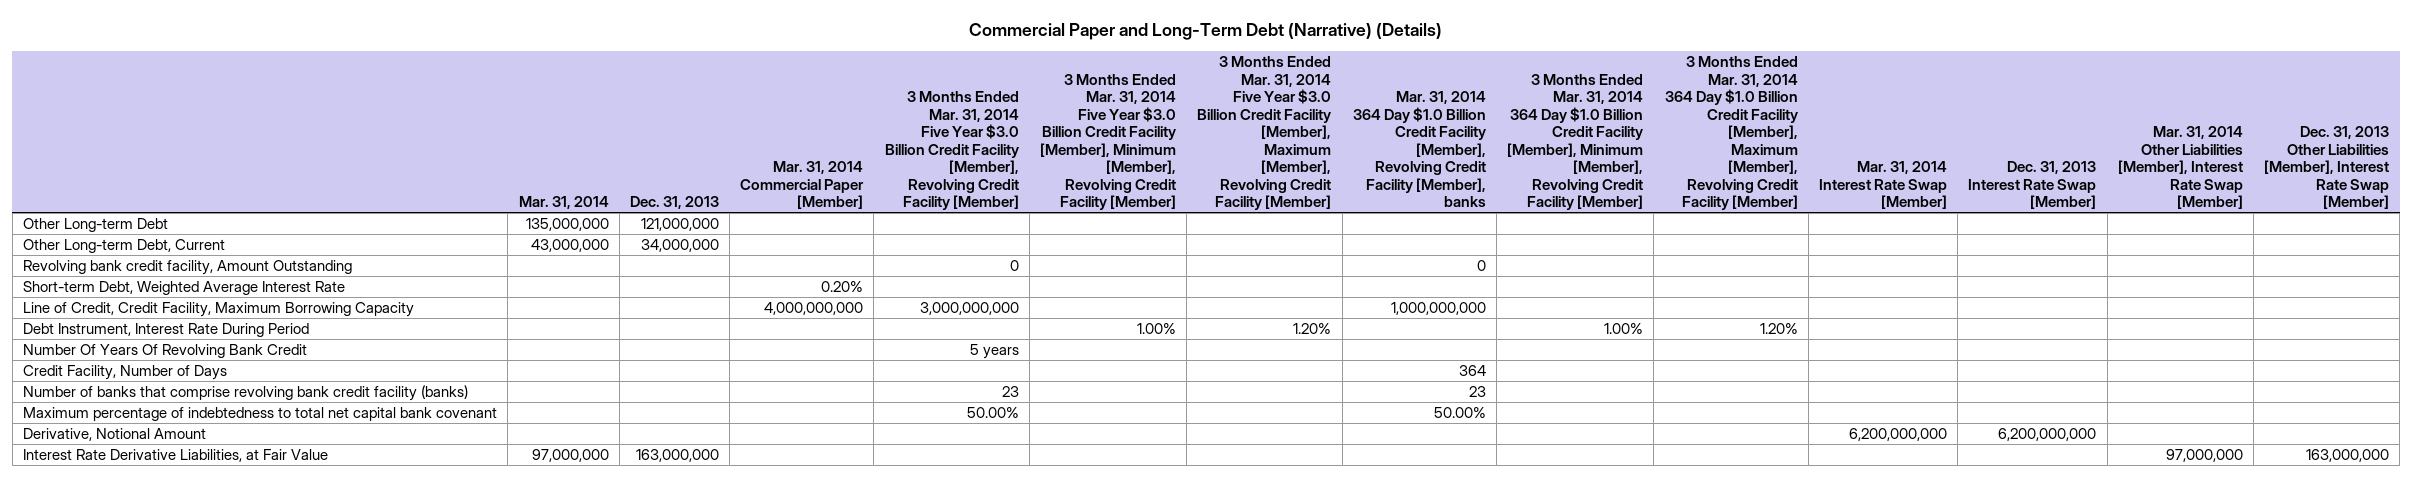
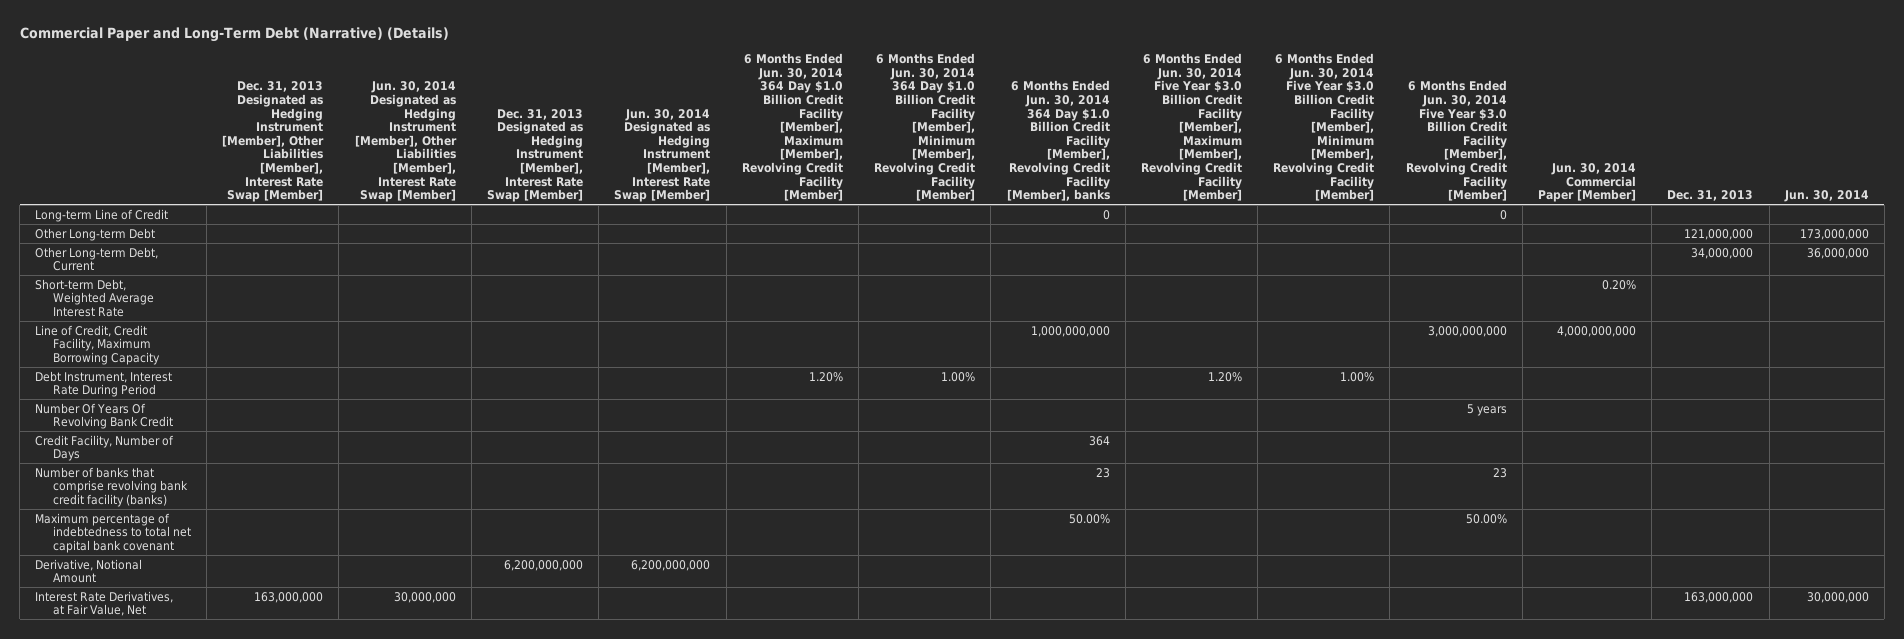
- | Mar. 31, 2014 | Dec. 31, 2013 | Mar. 31, 2014 Commercial Paper [Member] | 3 Months Ended Mar. 31, 2014 Five Year $3.0 Billion Credit Facility [Member], Revolving Credit Facility [Member] | 3 Months Ended Mar. 31, 2014 Five Year $3.0 Billion Credit Facility [Member], Minimum [Member], Revolving Credit Facility [Member] | 3 Months Ended Mar. 31, 2014 Five Year $3.0 Billion Credit Facility [Member], Maximum [Member], Revolving Credit Facility [Member] | Mar. 31, 2014 364 Day $1.0 Billion Credit Facility [Member], Revolving Credit Facility [Member], banks | 3 Months Ended Mar. 31, 2014 364 Day $1.0 Billion Credit Facility [Member], Minimum [Member], Revolving Credit Facility [Member] | 3 Months Ended Mar. 31, 2014 364 Day $1.0 Billion Credit Facility [Member], Maximum [Member], Revolving Credit Facility [Member] | Mar. 31, 2014 Interest Rate Swap [Member] | Dec. 31, 2013 Interest Rate Swap [Member] | Mar. 31, 2014 Other Liabilities [Member], Interest Rate Swap [Member] | Dec. 31, 2013 Other Liabilities [Member], Interest Rate Swap [Member]
+ | Dec. 31, 2013 Designated as Hedging Instrument [Member], Other Liabilities [Member], Interest Rate Swap [Member] | Jun. 30, 2014 Designated as Hedging Instrument [Member], Other Liabilities [Member], Interest Rate Swap [Member] | Dec. 31, 2013 Designated as Hedging Instrument [Member], Interest Rate Swap [Member] | Jun. 30, 2014 Designated as Hedging Instrument [Member], Interest Rate Swap [Member] | 6 Months Ended Jun. 30, 2014 364 Day $1.0 Billion Credit Facility [Member], Maximum [Member], Revolving Credit Facility [Member] | 6 Months Ended Jun. 30, 2014 364 Day $1.0 Billion Credit Facility [Member], Minimum [Member], Revolving Credit Facility [Member] | 6 Months Ended Jun. 30, 2014 364 Day $1.0 Billion Credit Facility [Member], Revolving Credit Facility [Member], banks | 6 Months Ended Jun. 30, 2014 Five Year $3.0 Billion Credit Facility [Member], Maximum [Member], Revolving Credit Facility [Member] | 6 Months Ended Jun. 30, 2014 Five Year $3.0 Billion Credit Facility [Member], Minimum [Member], Revolving Credit Facility [Member] | 6 Months Ended Jun. 30, 2014 Five Year $3.0 Billion Credit Facility [Member], Revolving Credit Facility [Member] | Jun. 30, 2014 Commercial Paper [Member] | Dec. 31, 2013 | Jun. 30, 2014
+ Long-term Line of Credit | | | | | | | 0 | | | 0 | | |
- Revolving bank credit facility, Amount Outstanding | | | | 0 | | | 0 | | | | | |
- Interest Rate Derivative Liabilities, at Fair Value | 97,000,000 | 163,000,000 | | | | | | | | | | 97,000,000 | 163,000,000
+ Interest Rate Derivatives, at Fair Value, Net | 163,000,000 | 30,000,000 | | | | | | | | | | 163,000,000 | 30,000,000

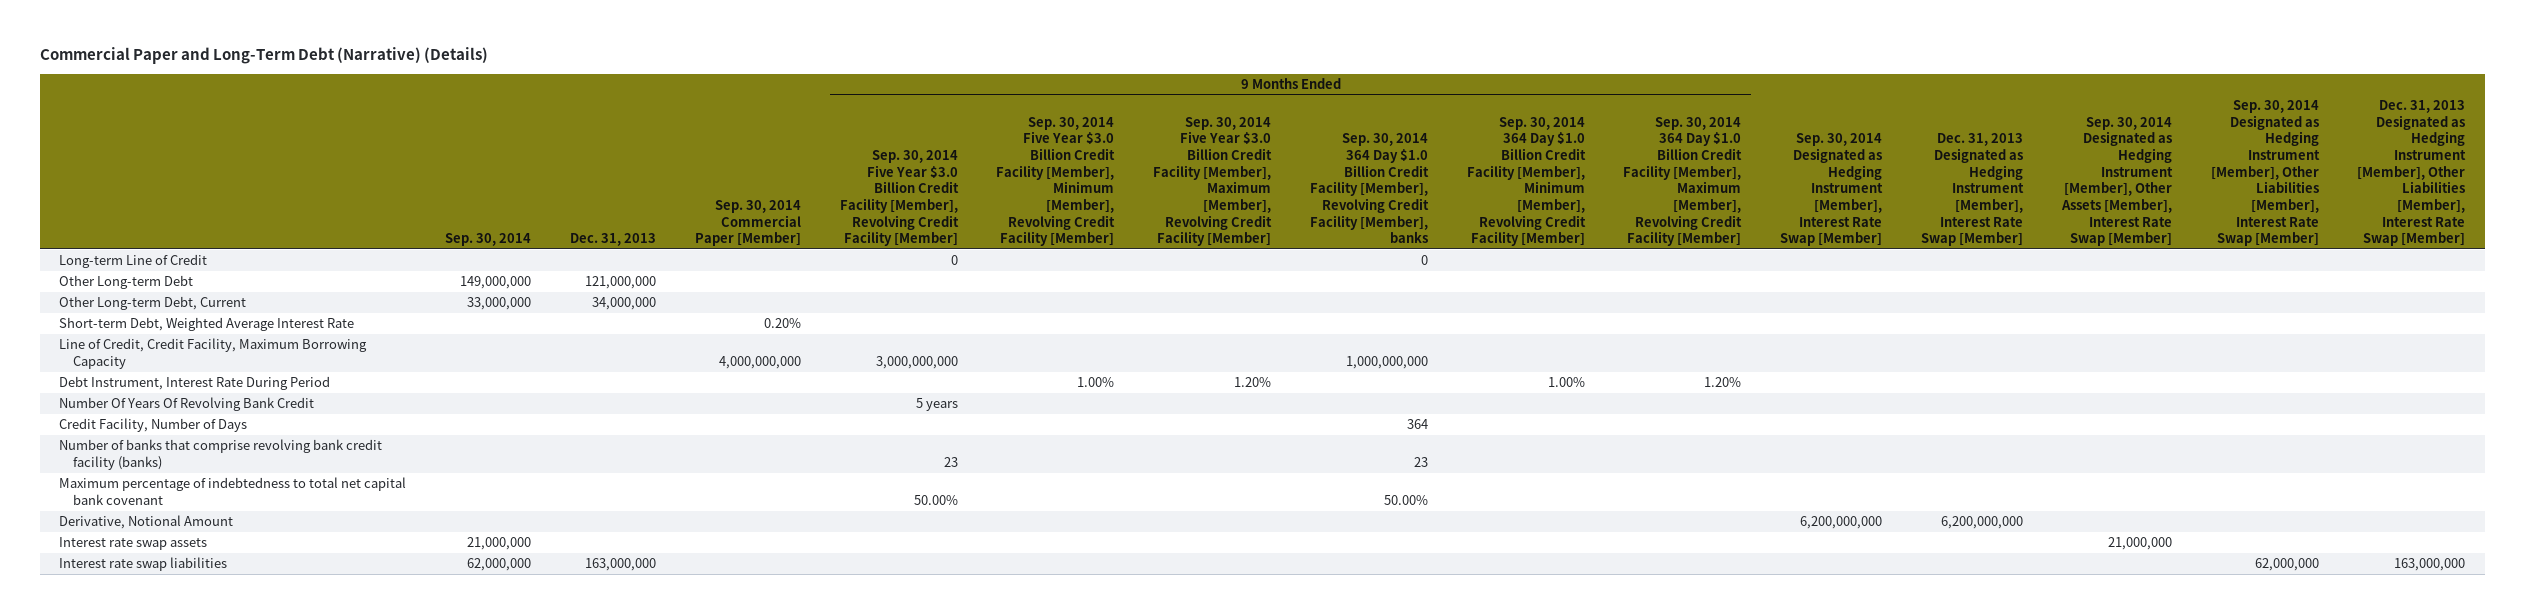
- | Dec. 31, 2013 Designated as Hedging Instrument [Member], Other Liabilities [Member], Interest Rate Swap [Member] | Jun. 30, 2014 Designated as Hedging Instrument [Member], Other Liabilities [Member], Interest Rate Swap [Member] | Dec. 31, 2013 Designated as Hedging Instrument [Member], Interest Rate Swap [Member] | Jun. 30, 2014 Designated as Hedging Instrument [Member], Interest Rate Swap [Member] | 6 Months Ended Jun. 30, 2014 364 Day $1.0 Billion Credit Facility [Member], Maximum [Member], Revolving Credit Facility [Member] | 6 Months Ended Jun. 30, 2014 364 Day $1.0 Billion Credit Facility [Member], Minimum [Member], Revolving Credit Facility [Member] | 6 Months Ended Jun. 30, 2014 364 Day $1.0 Billion Credit Facility [Member], Revolving Credit Facility [Member], banks | 6 Months Ended Jun. 30, 2014 Five Year $3.0 Billion Credit Facility [Member], Maximum [Member], Revolving Credit Facility [Member] | 6 Months Ended Jun. 30, 2014 Five Year $3.0 Billion Credit Facility [Member], Minimum [Member], Revolving Credit Facility [Member] | 6 Months Ended Jun. 30, 2014 Five Year $3.0 Billion Credit Facility [Member], Revolving Credit Facility [Member] | Jun. 30, 2014 Commercial Paper [Member] | Dec. 31, 2013 | Jun. 30, 2014
+ | Sep. 30, 2014 | Dec. 31, 2013 | Sep. 30, 2014 Commercial Paper [Member] | 9 Months Ended Sep. 30, 2014 Five Year $3.0 Billion Credit Facility [Member], Revolving Credit Facility [Member] | 9 Months Ended Sep. 30, 2014 Five Year $3.0 Billion Credit Facility [Member], Minimum [Member], Revolving Credit Facility [Member] | 9 Months Ended Sep. 30, 2014 Five Year $3.0 Billion Credit Facility [Member], Maximum [Member], Revolving Credit Facility [Member] | 9 Months Ended Sep. 30, 2014 364 Day $1.0 Billion Credit Facility [Member], Revolving Credit Facility [Member], banks | 9 Months Ended Sep. 30, 2014 364 Day $1.0 Billion Credit Facility [Member], Minimum [Member], Revolving Credit Facility [Member] | 9 Months Ended Sep. 30, 2014 364 Day $1.0 Billion Credit Facility [Member], Maximum [Member], Revolving Credit Facility [Member] | Sep. 30, 2014 Designated as Hedging Instrument [Member], Interest Rate Swap [Member] | Dec. 31, 2013 Designated as Hedging Instrument [Member], Interest Rate Swap [Member] | Sep. 30, 2014 Designated as Hedging Instrument [Member], Other Assets [Member], Interest Rate Swap [Member] | Sep. 30, 2014 Designated as Hedging Instrument [Member], Other Liabilities [Member], Interest Rate Swap [Member] | Dec. 31, 2013 Designated as Hedging Instrument [Member], Other Liabilities [Member], Interest Rate Swap [Member]
- Interest Rate Derivatives, at Fair Value, Net | 163,000,000 | 30,000,000 | | | | | | | | | | 163,000,000 | 30,000,000
+ Interest rate swap assets | 21,000,000 | | | | | | | | | | | 21,000,000 | |
+ Interest rate swap liabilities | 62,000,000 | 163,000,000 | | | | | | | | | | | 62,000,000 | 163,000,000

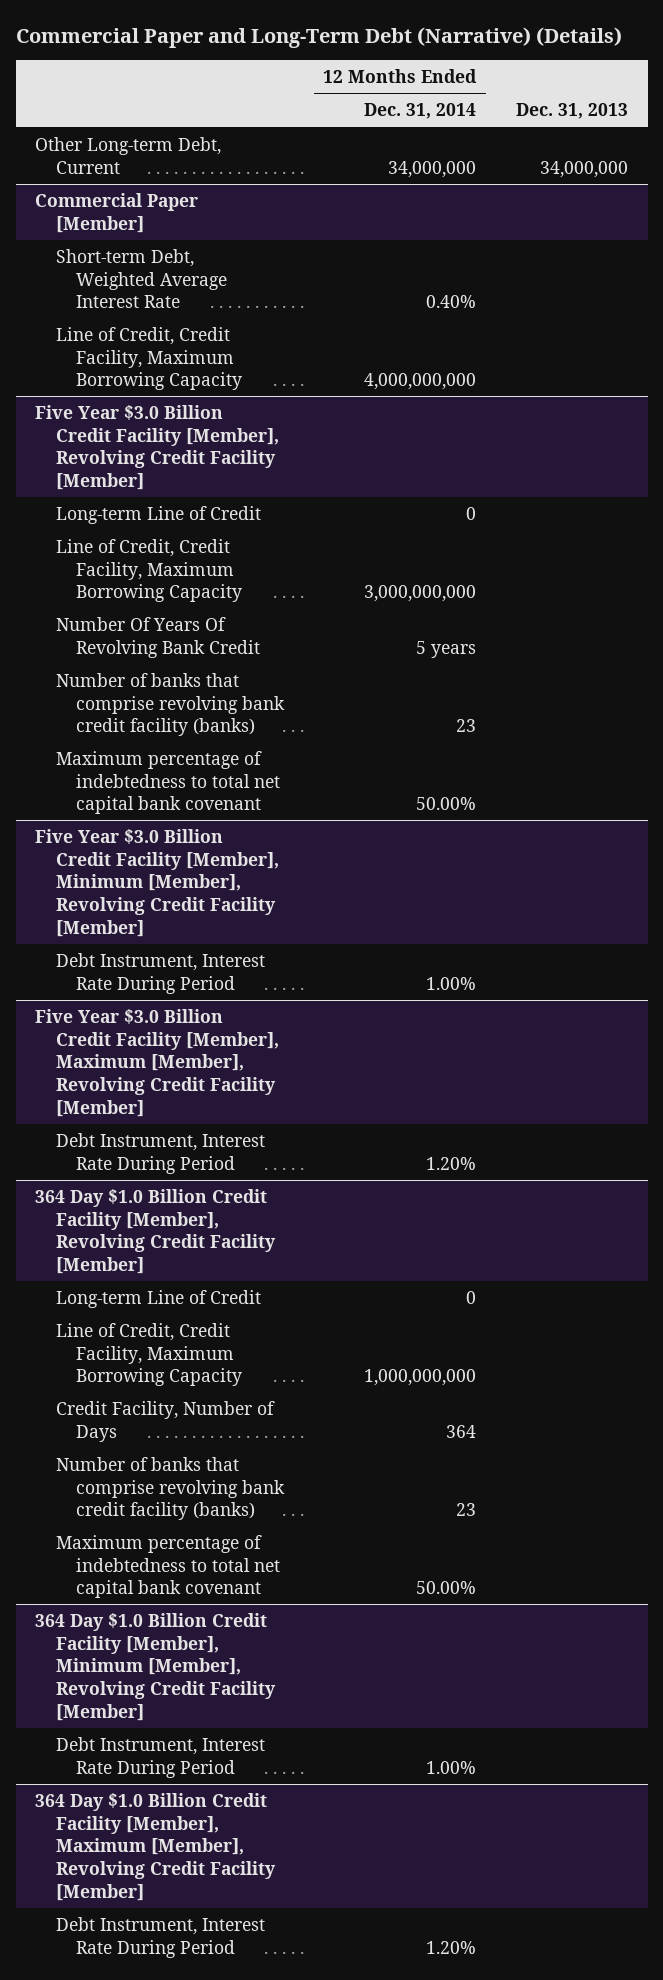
- | Sep. 30, 2014 | Dec. 31, 2013 | Sep. 30, 2014 Commercial Paper [Member] | 9 Months Ended Sep. 30, 2014 Five Year $3.0 Billion Credit Facility [Member], Revolving Credit Facility [Member] | 9 Months Ended Sep. 30, 2014 Five Year $3.0 Billion Credit Facility [Member], Minimum [Member], Revolving Credit Facility [Member] | 9 Months Ended Sep. 30, 2014 Five Year $3.0 Billion Credit Facility [Member], Maximum [Member], Revolving Credit Facility [Member] | 9 Months Ended Sep. 30, 2014 364 Day $1.0 Billion Credit Facility [Member], Revolving Credit Facility [Member], banks | 9 Months Ended Sep. 30, 2014 364 Day $1.0 Billion Credit Facility [Member], Minimum [Member], Revolving Credit Facility [Member] | 9 Months Ended Sep. 30, 2014 364 Day $1.0 Billion Credit Facility [Member], Maximum [Member], Revolving Credit Facility [Member] | Sep. 30, 2014 Designated as Hedging Instrument [Member], Interest Rate Swap [Member] | Dec. 31, 2013 Designated as Hedging Instrument [Member], Interest Rate Swap [Member] | Sep. 30, 2014 Designated as Hedging Instrument [Member], Other Assets [Member], Interest Rate Swap [Member] | Sep. 30, 2014 Designated as Hedging Instrument [Member], Other Liabilities [Member], Interest Rate Swap [Member] | Dec. 31, 2013 Designated as Hedging Instrument [Member], Other Liabilities [Member], Interest Rate Swap [Member]
+ | 12 Months Ended Dec. 31, 2014 | Dec. 31, 2013
- Long-term Line of Credit | | | | 0 | | | 0 | | | | | | |
- Other Long-term Debt | 149,000,000 | 121,000,000 | | | | | | | | | | | |
- Short-term Debt, Weighted Average Interest Rate | | | 0.20% | | | | | | | | | | |
- Line of Credit, Credit Facility, Maximum Borrowing Capacity | | | 4,000,000,000 | 3,000,000,000 | | | 1,000,000,000 | | | | | | |
- Debt Instrument, Interest Rate During Period | | | | | 1.00% | 1.20% | | 1.00% | 1.20% | | | | |
- Number Of Years Of Revolving Bank Credit | | | | 5 years | | | | | | | | | |
- Credit Facility, Number of Days | | | | | | | 364 | | | | | | |
- Number of banks that comprise revolving bank credit facility (banks) | | | | 23 | | | 23 | | | | | | |
- Maximum percentage of indebtedness to total net capital bank covenant | | | | 50.00% | | | 50.00% | | | | | | |
- Derivative, Notional Amount | | | | | | | | | | 6,200,000,000 | 6,200,000,000 | | |
- Interest rate swap assets | 21,000,000 | | | | | | | | | | | 21,000,000 | |
- Interest rate swap liabilities | 62,000,000 | 163,000,000 | | | | | | | | | | | 62,000,000 | 163,000,000
+ Commercial Paper [Member]
+ Short-term Debt, Weighted Average Interest Rate | 0.40% |
+ Line of Credit, Credit Facility, Maximum Borrowing Capacity | 4,000,000,000 |
+ Five Year $3.0 Billion Credit Facility [Member], Revolving Credit Facility [Member]
+ Long-term Line of Credit | 0 |
+ Line of Credit, Credit Facility, Maximum Borrowing Capacity | 3,000,000,000 |
+ Number Of Years Of Revolving Bank Credit | 5 years |
+ Number of banks that comprise revolving bank credit facility (banks) | 23 |
+ Maximum percentage of indebtedness to total net capital bank covenant | 50.00% |
+ Five Year $3.0 Billion Credit Facility [Member], Minimum [Member], Revolving Credit Facility [Member]
+ Debt Instrument, Interest Rate During Period | 1.00% |
+ Five Year $3.0 Billion Credit Facility [Member], Maximum [Member], Revolving Credit Facility [Member]
+ Debt Instrument, Interest Rate During Period | 1.20% |
+ 364 Day $1.0 Billion Credit Facility [Member], Revolving Credit Facility [Member]
+ Long-term Line of Credit | 0 |
+ Line of Credit, Credit Facility, Maximum Borrowing Capacity | 1,000,000,000 |
+ Credit Facility, Number of Days | 364 |
+ Number of banks that comprise revolving bank credit facility (banks) | 23 |
+ Maximum percentage of indebtedness to total net capital bank covenant | 50.00% |
+ 364 Day $1.0 Billion Credit Facility [Member], Minimum [Member], Revolving Credit Facility [Member]
+ Debt Instrument, Interest Rate During Period | 1.00% |
+ 364 Day $1.0 Billion Credit Facility [Member], Maximum [Member], Revolving Credit Facility [Member]
+ Debt Instrument, Interest Rate During Period | 1.20% |

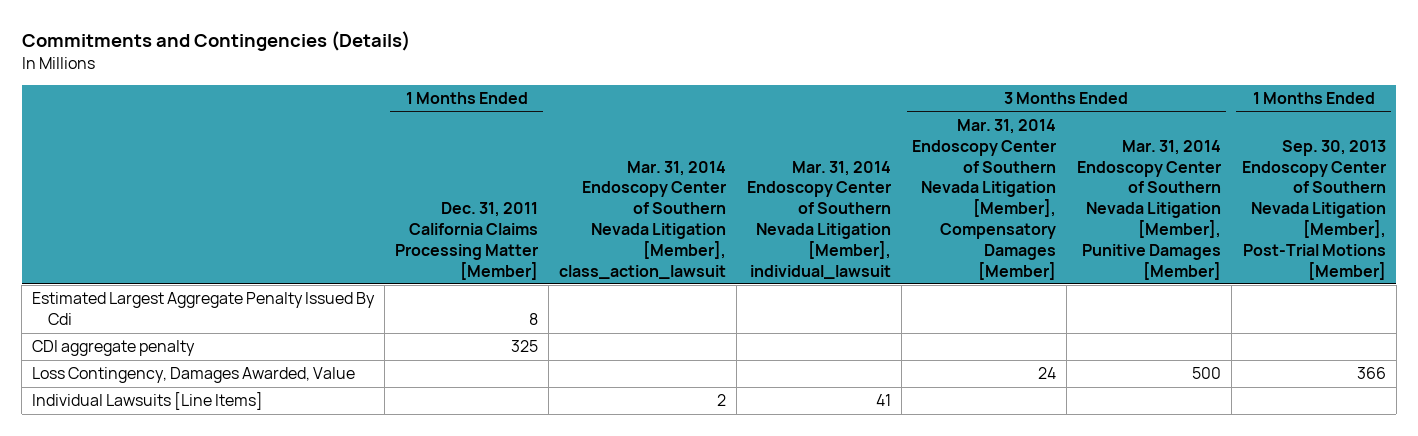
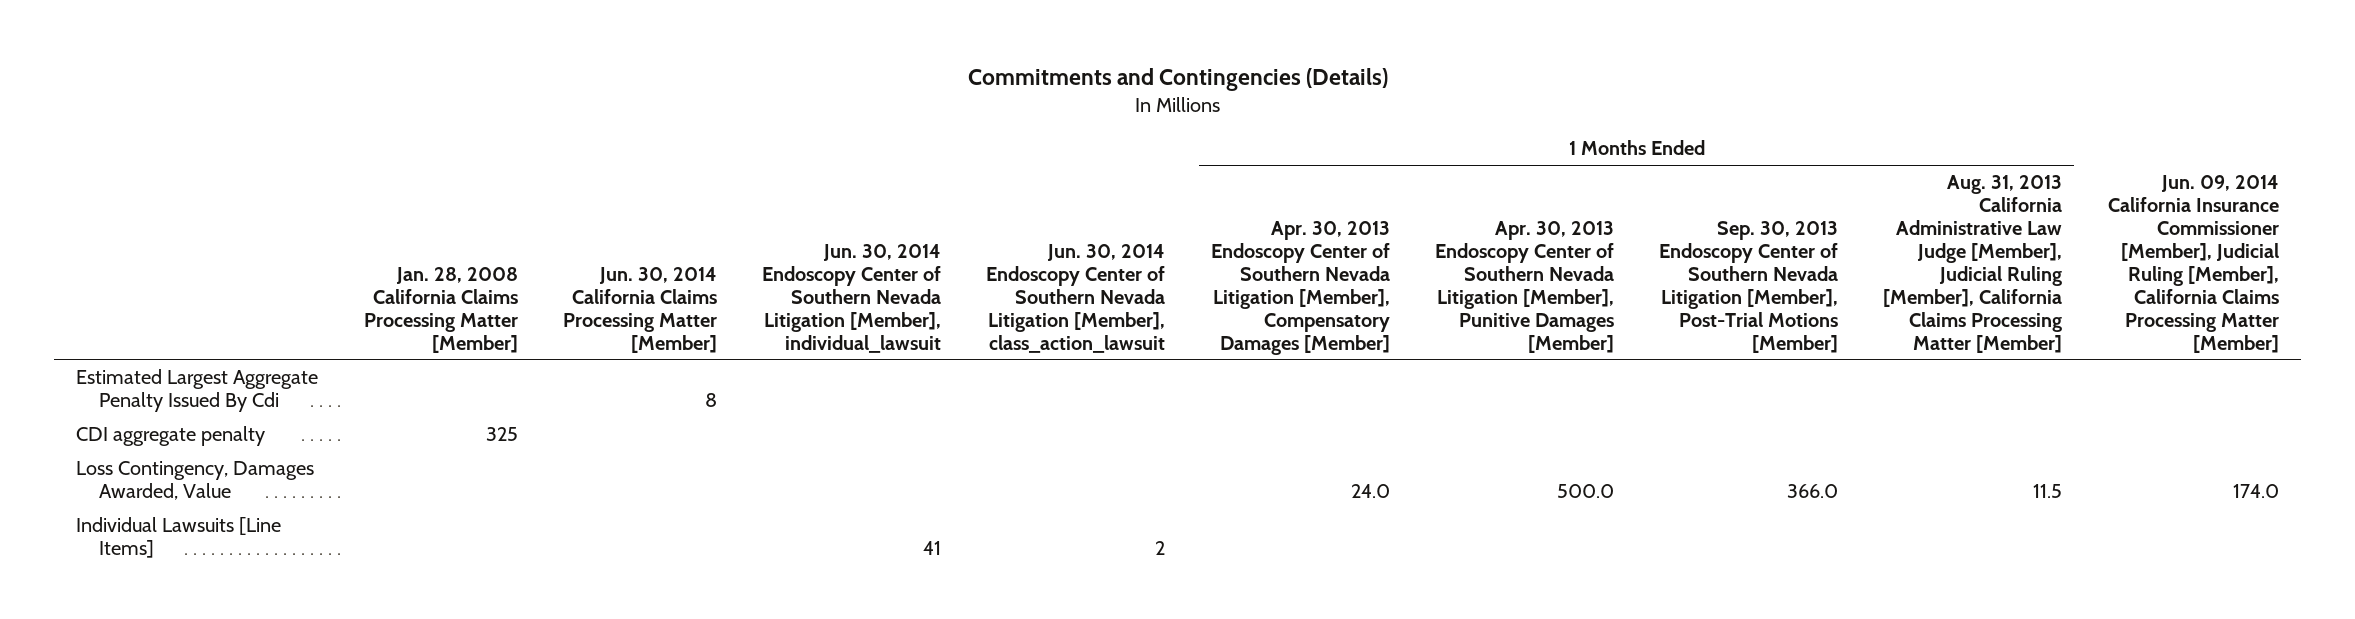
- | 1 Months Ended Dec. 31, 2011 California Claims Processing Matter [Member] | Mar. 31, 2014 Endoscopy Center of Southern Nevada Litigation [Member], class_action_lawsuit | Mar. 31, 2014 Endoscopy Center of Southern Nevada Litigation [Member], individual_lawsuit | 3 Months Ended Mar. 31, 2014 Endoscopy Center of Southern Nevada Litigation [Member], Compensatory Damages [Member] | 3 Months Ended Mar. 31, 2014 Endoscopy Center of Southern Nevada Litigation [Member], Punitive Damages [Member] | 1 Months Ended Sep. 30, 2013 Endoscopy Center of Southern Nevada Litigation [Member], Post-Trial Motions [Member]
+ | Jan. 28, 2008 California Claims Processing Matter [Member] | Jun. 30, 2014 California Claims Processing Matter [Member] | Jun. 30, 2014 Endoscopy Center of Southern Nevada Litigation [Member], individual_lawsuit | Jun. 30, 2014 Endoscopy Center of Southern Nevada Litigation [Member], class_action_lawsuit | 1 Months Ended Apr. 30, 2013 Endoscopy Center of Southern Nevada Litigation [Member], Compensatory Damages [Member] | 1 Months Ended Apr. 30, 2013 Endoscopy Center of Southern Nevada Litigation [Member], Punitive Damages [Member] | 1 Months Ended Sep. 30, 2013 Endoscopy Center of Southern Nevada Litigation [Member], Post-Trial Motions [Member] | 1 Months Ended Aug. 31, 2013 California Administrative Law Judge [Member], Judicial Ruling [Member], California Claims Processing Matter [Member] | Jun. 09, 2014 California Insurance Commissioner [Member], Judicial Ruling [Member], California Claims Processing Matter [Member]
- Loss Contingency, Damages Awarded, Value | | | | 24 | 500 | 366
+ Loss Contingency, Damages Awarded, Value | | | | | 24.0 | 500.0 | 366.0 | 11.5 | 174.0

